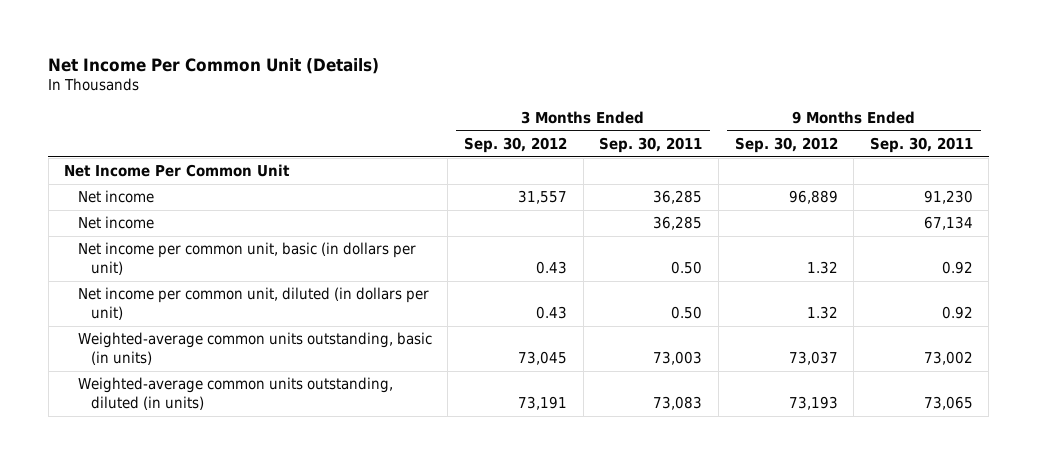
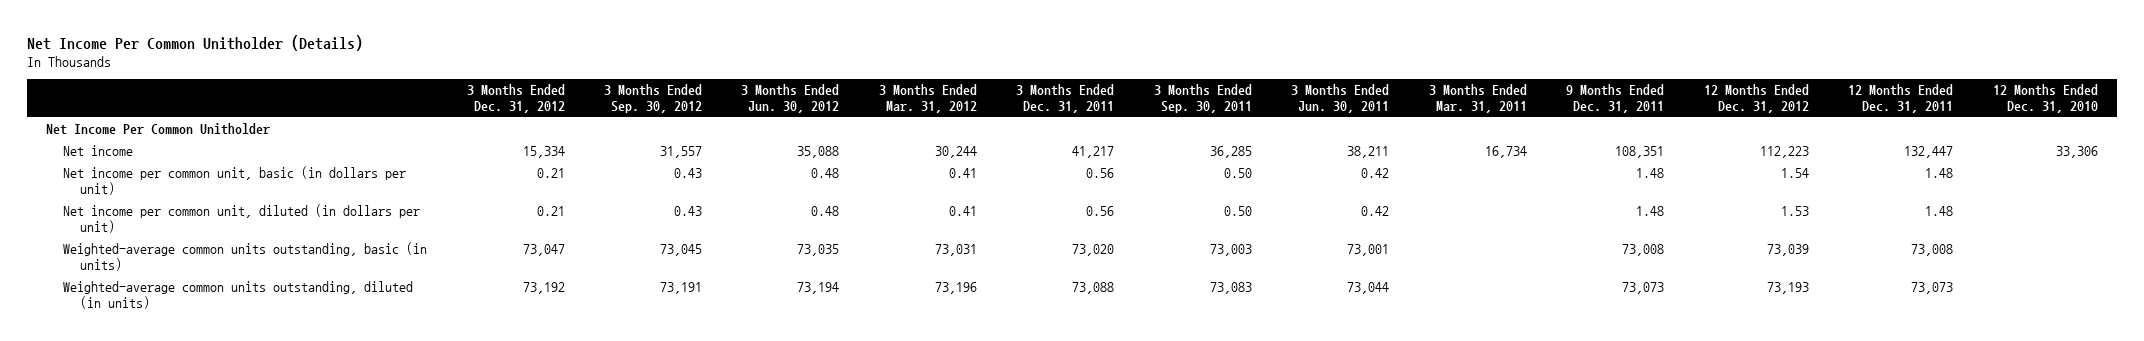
- Net Income Per Common Unit (Details)
+ Net Income Per Common Unitholder (Details)
- | 3 Months Ended Sep. 30, 2012 | 3 Months Ended Sep. 30, 2011 | 9 Months Ended Sep. 30, 2012 | 9 Months Ended Sep. 30, 2011
+ | 3 Months Ended Dec. 31, 2012 | 3 Months Ended Sep. 30, 2012 | 3 Months Ended Jun. 30, 2012 | 3 Months Ended Mar. 31, 2012 | 3 Months Ended Dec. 31, 2011 | 3 Months Ended Sep. 30, 2011 | 3 Months Ended Jun. 30, 2011 | 3 Months Ended Mar. 31, 2011 | 9 Months Ended Dec. 31, 2011 | 12 Months Ended Dec. 31, 2012 | 12 Months Ended Dec. 31, 2011 | 12 Months Ended Dec. 31, 2010
- Net Income Per Common Unit
+ Net Income Per Common Unitholder
- Net income | | 36,285 | | 67,134

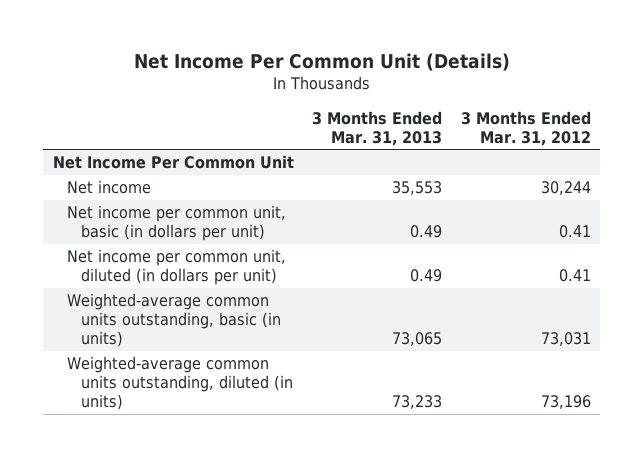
- Net Income Per Common Unitholder (Details)
+ Net Income Per Common Unit (Details)
- | 3 Months Ended Dec. 31, 2012 | 3 Months Ended Sep. 30, 2012 | 3 Months Ended Jun. 30, 2012 | 3 Months Ended Mar. 31, 2012 | 3 Months Ended Dec. 31, 2011 | 3 Months Ended Sep. 30, 2011 | 3 Months Ended Jun. 30, 2011 | 3 Months Ended Mar. 31, 2011 | 9 Months Ended Dec. 31, 2011 | 12 Months Ended Dec. 31, 2012 | 12 Months Ended Dec. 31, 2011 | 12 Months Ended Dec. 31, 2010
+ | 3 Months Ended Mar. 31, 2013 | 3 Months Ended Mar. 31, 2012
- Net Income Per Common Unitholder
+ Net Income Per Common Unit

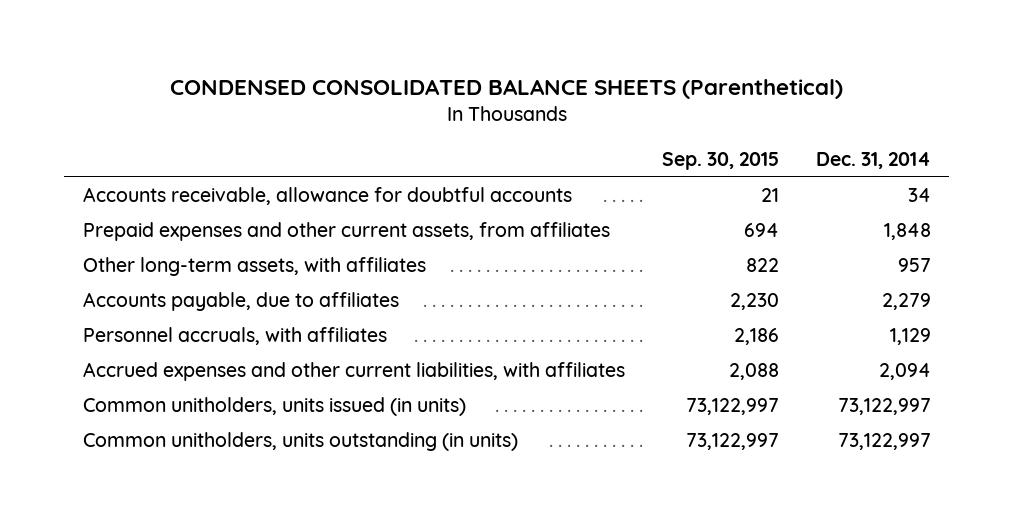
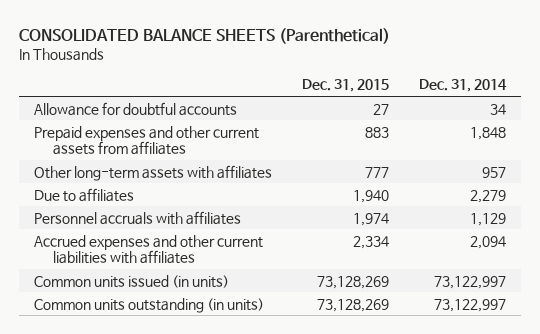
- CONDENSED CONSOLIDATED BALANCE SHEETS (Parenthetical)
+ CONSOLIDATED BALANCE SHEETS (Parenthetical)
- | Sep. 30, 2015 | Dec. 31, 2014
+ | Dec. 31, 2015 | Dec. 31, 2014
- Accounts receivable, allowance for doubtful accounts | 21 | 34
- Prepaid expenses and other current assets, from affiliates | 694 | 1,848
- Other long-term assets, with affiliates | 822 | 957
- Accounts payable, due to affiliates | 2,230 | 2,279
- Personnel accruals, with affiliates | 2,186 | 1,129
- Accrued expenses and other current liabilities, with affiliates | 2,088 | 2,094
- Common unitholders, units issued (in units) | 73,122,997 | 73,122,997
- Common unitholders, units outstanding (in units) | 73,122,997 | 73,122,997
+ Allowance for doubtful accounts | 27 | 34
+ Prepaid expenses and other current assets from affiliates | 883 | 1,848
+ Other long-term assets with affiliates | 777 | 957
+ Due to affiliates | 1,940 | 2,279
+ Personnel accruals with affiliates | 1,974 | 1,129
+ Accrued expenses and other current liabilities with affiliates | 2,334 | 2,094
+ Common units issued (in units) | 73,128,269 | 73,122,997
+ Common units outstanding (in units) | 73,128,269 | 73,122,997

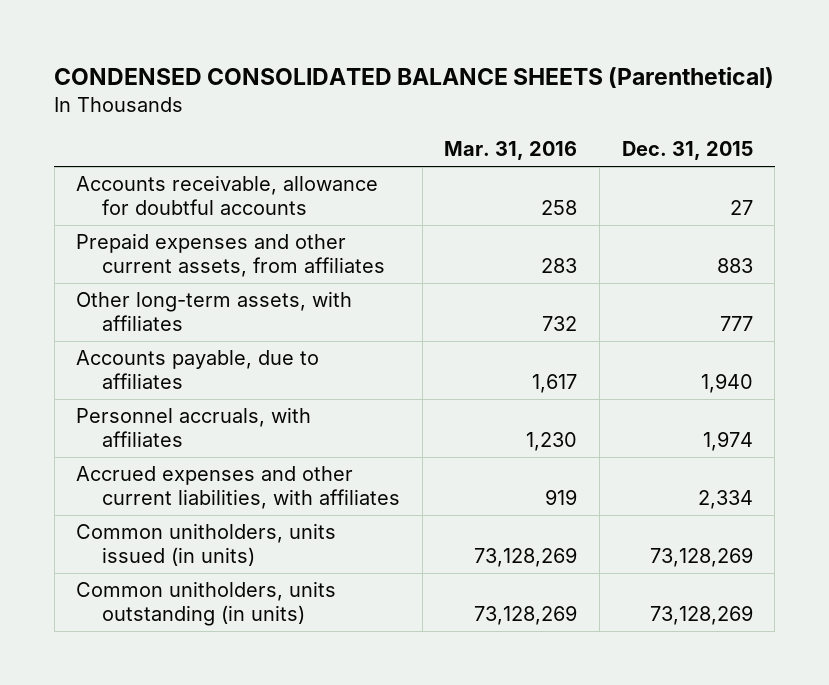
- CONSOLIDATED BALANCE SHEETS (Parenthetical)
+ CONDENSED CONSOLIDATED BALANCE SHEETS (Parenthetical)
- | Dec. 31, 2015 | Dec. 31, 2014
+ | Mar. 31, 2016 | Dec. 31, 2015
- Allowance for doubtful accounts | 27 | 34
- Prepaid expenses and other current assets from affiliates | 883 | 1,848
- Other long-term assets with affiliates | 777 | 957
- Due to affiliates | 1,940 | 2,279
- Personnel accruals with affiliates | 1,974 | 1,129
- Accrued expenses and other current liabilities with affiliates | 2,334 | 2,094
- Common units issued (in units) | 73,128,269 | 73,122,997
- Common units outstanding (in units) | 73,128,269 | 73,122,997
+ Accounts receivable, allowance for doubtful accounts | 258 | 27
+ Prepaid expenses and other current assets, from affiliates | 283 | 883
+ Other long-term assets, with affiliates | 732 | 777
+ Accounts payable, due to affiliates | 1,617 | 1,940
+ Personnel accruals, with affiliates | 1,230 | 1,974
+ Accrued expenses and other current liabilities, with affiliates | 919 | 2,334
+ Common unitholders, units issued (in units) | 73,128,269 | 73,128,269
+ Common unitholders, units outstanding (in units) | 73,128,269 | 73,128,269

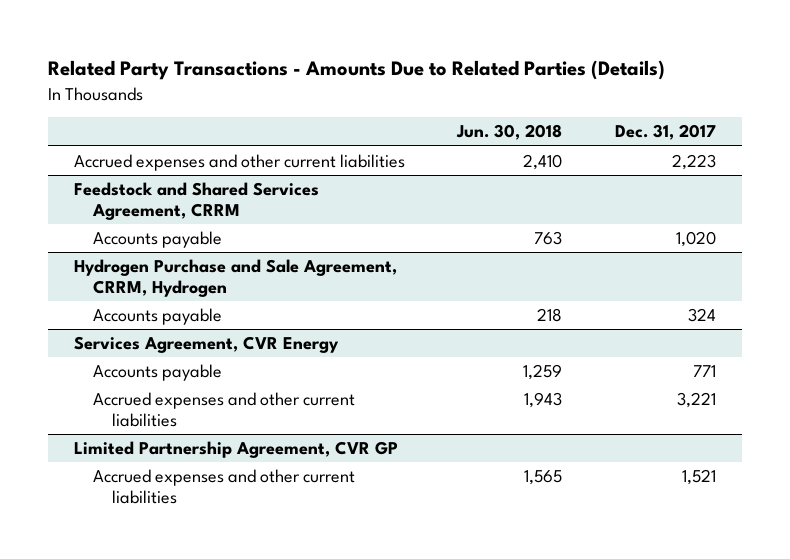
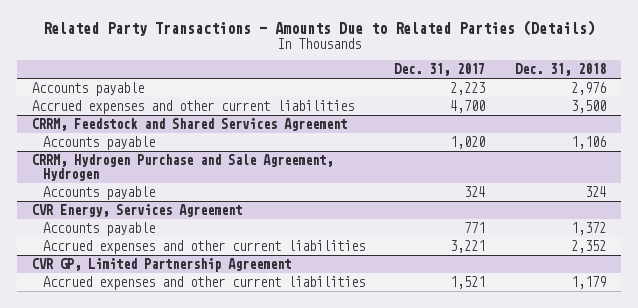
- | Jun. 30, 2018 | Dec. 31, 2017
+ | Dec. 31, 2017 | Dec. 31, 2018
- Accrued expenses and other current liabilities | 2,410 | 2,223
- Feedstock and Shared Services Agreement, CRRM
+ Accounts payable | 2,223 | 2,976
+ Accrued expenses and other current liabilities | 4,700 | 3,500
+ CRRM, Feedstock and Shared Services Agreement
- Hydrogen Purchase and Sale Agreement, CRRM, Hydrogen
+ CRRM, Hydrogen Purchase and Sale Agreement, Hydrogen
- Services Agreement, CVR Energy
+ CVR Energy, Services Agreement
- Limited Partnership Agreement, CVR GP
+ CVR GP, Limited Partnership Agreement

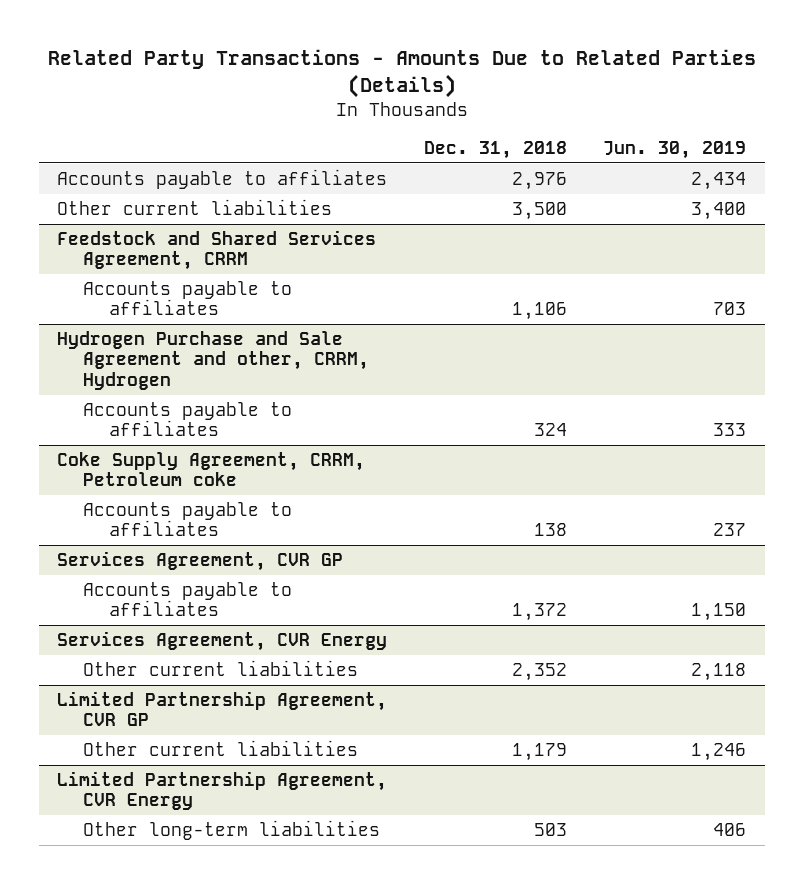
- | Dec. 31, 2017 | Dec. 31, 2018
+ | Dec. 31, 2018 | Jun. 30, 2019
- Accounts payable | 2,223 | 2,976
- Accrued expenses and other current liabilities | 4,700 | 3,500
- CRRM, Feedstock and Shared Services Agreement
- Accounts payable | 1,020 | 1,106
- CRRM, Hydrogen Purchase and Sale Agreement, Hydrogen
- Accounts payable | 324 | 324
- CVR Energy, Services Agreement
- Accounts payable | 771 | 1,372
- Accrued expenses and other current liabilities | 3,221 | 2,352
- CVR GP, Limited Partnership Agreement
- Accrued expenses and other current liabilities | 1,521 | 1,179
+ Accounts payable to affiliates | 2,976 | 2,434
+ Other current liabilities | 3,500 | 3,400
+ Feedstock and Shared Services Agreement, CRRM
+ Accounts payable to affiliates | 1,106 | 703
+ Hydrogen Purchase and Sale Agreement and other, CRRM, Hydrogen
+ Accounts payable to affiliates | 324 | 333
+ Coke Supply Agreement, CRRM, Petroleum coke
+ Accounts payable to affiliates | 138 | 237
+ Services Agreement, CVR GP
+ Accounts payable to affiliates | 1,372 | 1,150
+ Services Agreement, CVR Energy
+ Other current liabilities | 2,352 | 2,118
+ Limited Partnership Agreement, CVR GP
+ Other current liabilities | 1,179 | 1,246
+ Limited Partnership Agreement, CVR Energy
+ Other long-term liabilities | 503 | 406

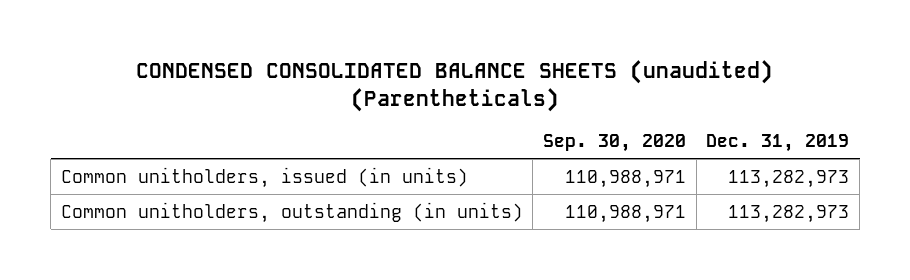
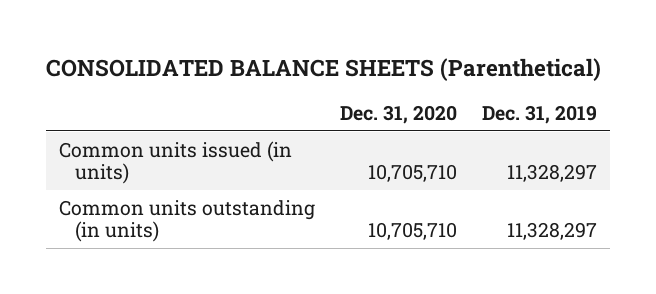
- CONDENSED CONSOLIDATED BALANCE SHEETS (unaudited) (Parentheticals)
+ CONSOLIDATED BALANCE SHEETS (Parenthetical)
- | Sep. 30, 2020 | Dec. 31, 2019
+ | Dec. 31, 2020 | Dec. 31, 2019
- Common unitholders, issued (in units) | 110,988,971 | 113,282,973
- Common unitholders, outstanding (in units) | 110,988,971 | 113,282,973
+ Common units issued (in units) | 10,705,710 | 11,328,297
+ Common units outstanding (in units) | 10,705,710 | 11,328,297

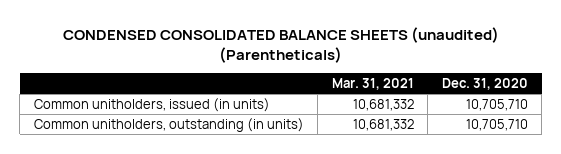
- CONSOLIDATED BALANCE SHEETS (Parenthetical)
+ CONDENSED CONSOLIDATED BALANCE SHEETS (unaudited) (Parentheticals)
- | Dec. 31, 2020 | Dec. 31, 2019
+ | Mar. 31, 2021 | Dec. 31, 2020
- Common units issued (in units) | 10,705,710 | 11,328,297
- Common units outstanding (in units) | 10,705,710 | 11,328,297
+ Common unitholders, issued (in units) | 10,681,332 | 10,705,710
+ Common unitholders, outstanding (in units) | 10,681,332 | 10,705,710

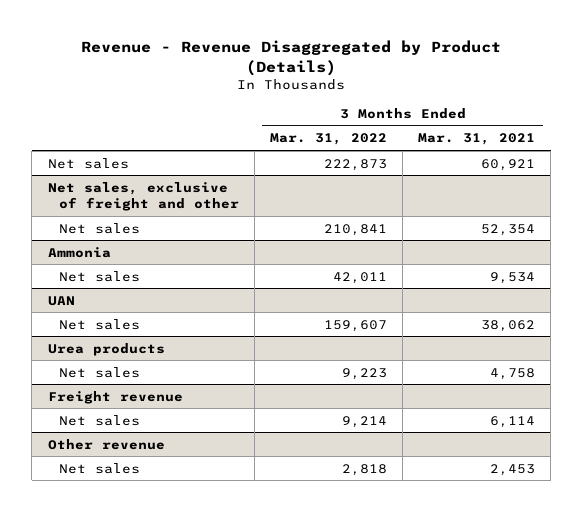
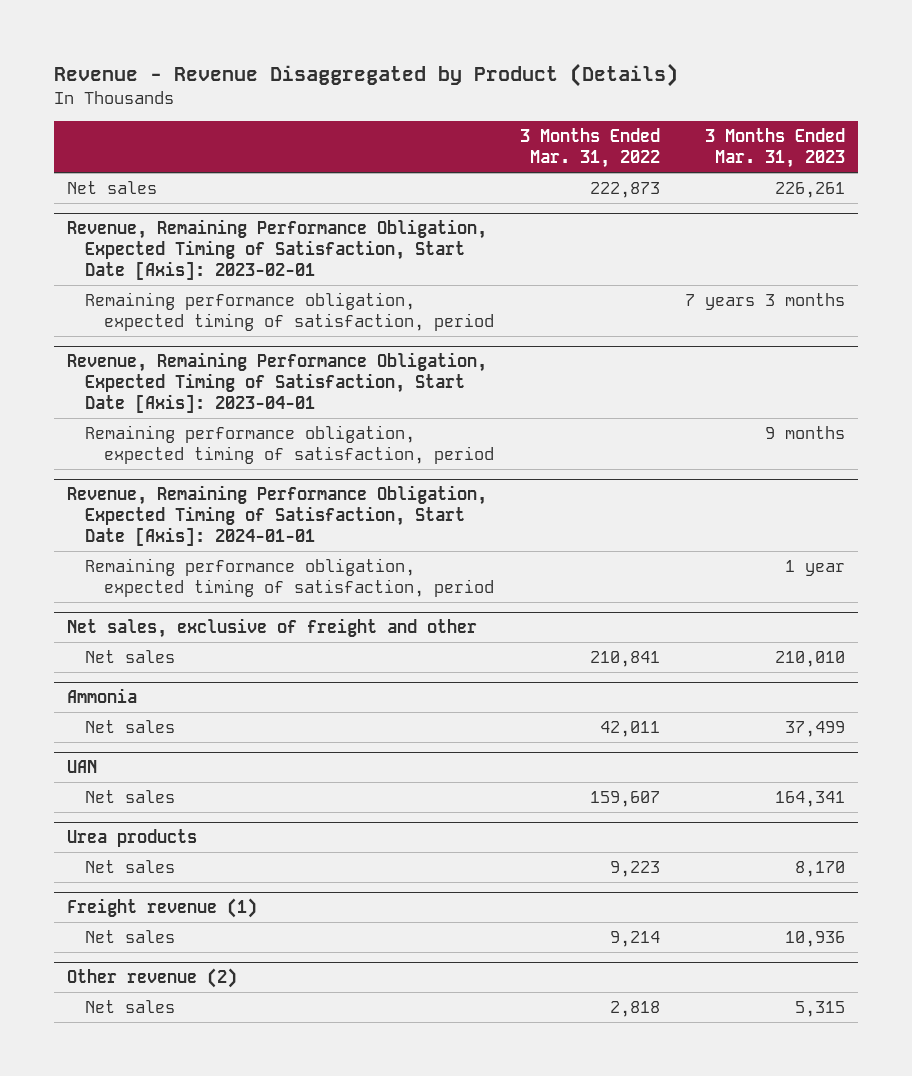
- | 3 Months Ended Mar. 31, 2022 | 3 Months Ended Mar. 31, 2021
+ | 3 Months Ended Mar. 31, 2022 | 3 Months Ended Mar. 31, 2023
+ Revenue, Remaining Performance Obligation, Expected Timing of Satisfaction, Start Date [Axis]: 2023-02-01
+ Remaining performance obligation, expected timing of satisfaction, period | | 7 years 3 months
+ Revenue, Remaining Performance Obligation, Expected Timing of Satisfaction, Start Date [Axis]: 2023-04-01
+ Remaining performance obligation, expected timing of satisfaction, period | | 9 months
+ Revenue, Remaining Performance Obligation, Expected Timing of Satisfaction, Start Date [Axis]: 2024-01-01
+ Remaining performance obligation, expected timing of satisfaction, period | | 1 year
- Freight revenue
+ Freight revenue (1)
- Other revenue
+ Other revenue (2)

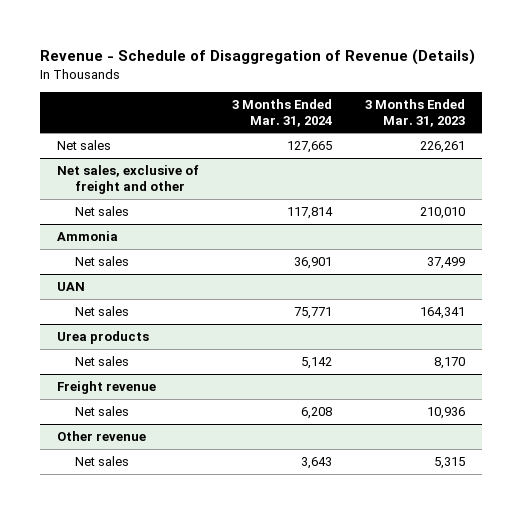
- Revenue - Revenue Disaggregated by Product (Details)
+ Revenue - Schedule of Disaggregation of Revenue (Details)
- | 3 Months Ended Mar. 31, 2022 | 3 Months Ended Mar. 31, 2023
+ | 3 Months Ended Mar. 31, 2024 | 3 Months Ended Mar. 31, 2023
- Revenue, Remaining Performance Obligation, Expected Timing of Satisfaction, Start Date [Axis]: 2023-02-01
- Remaining performance obligation, expected timing of satisfaction, period | | 7 years 3 months
- Revenue, Remaining Performance Obligation, Expected Timing of Satisfaction, Start Date [Axis]: 2023-04-01
- Remaining performance obligation, expected timing of satisfaction, period | | 9 months
- Revenue, Remaining Performance Obligation, Expected Timing of Satisfaction, Start Date [Axis]: 2024-01-01
- Remaining performance obligation, expected timing of satisfaction, period | | 1 year
- Freight revenue (1)
+ Freight revenue
- Other revenue (2)
+ Other revenue

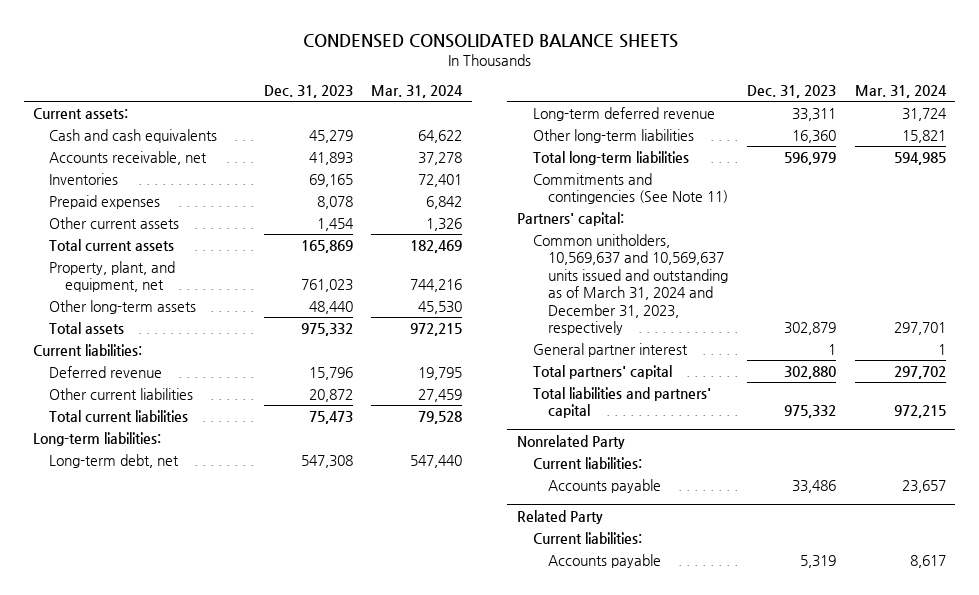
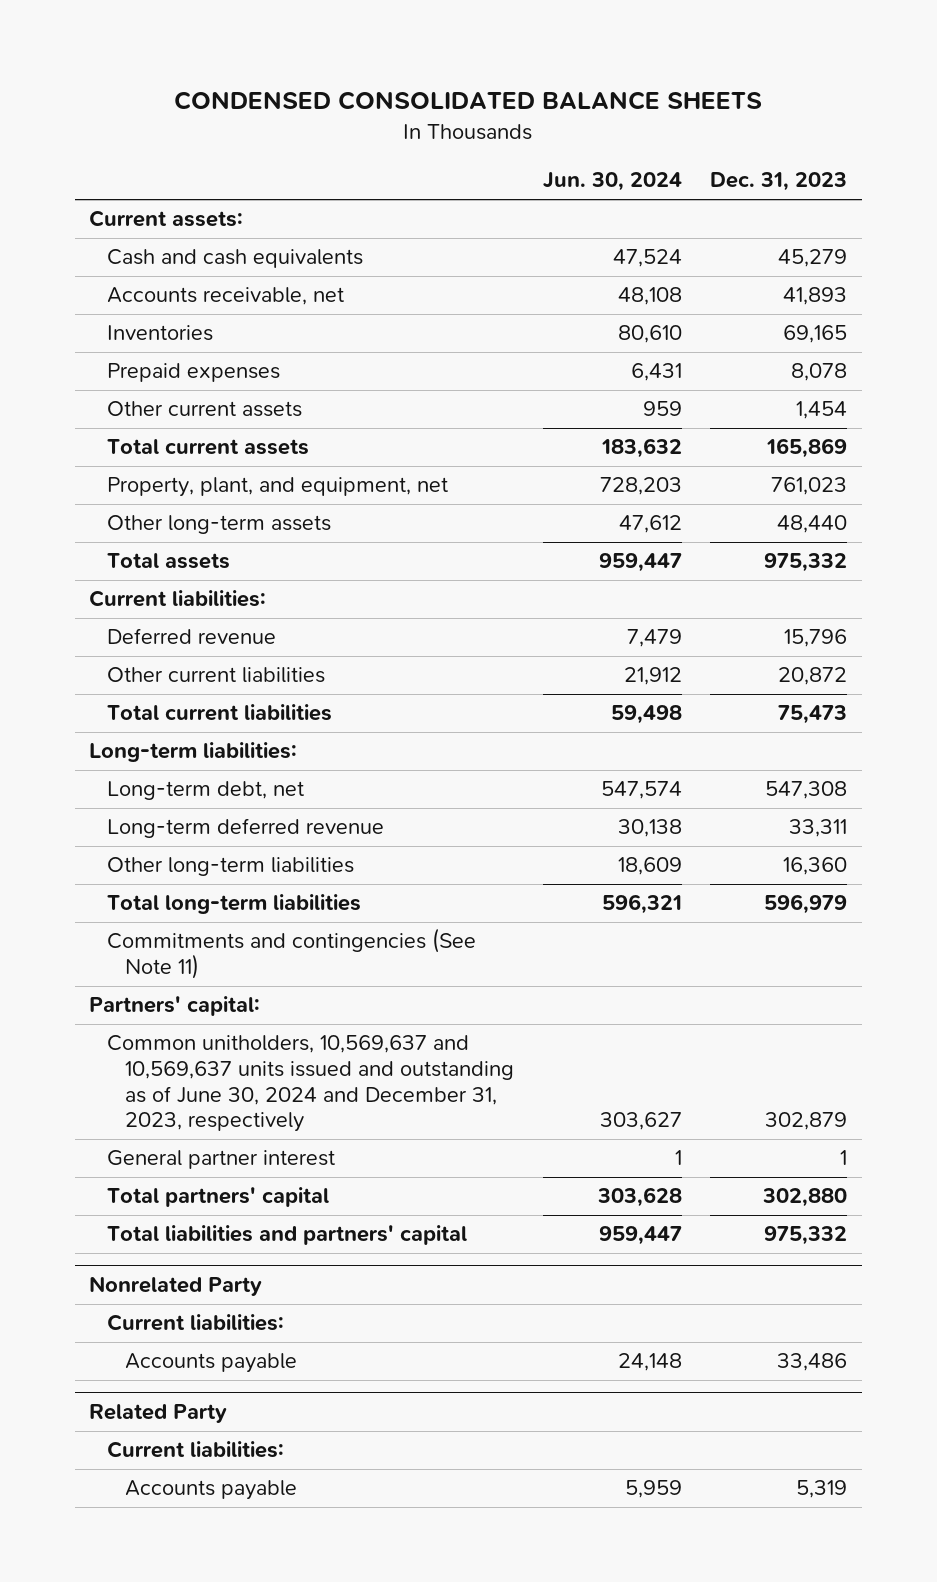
- | Dec. 31, 2023 | Mar. 31, 2024
+ | Jun. 30, 2024 | Dec. 31, 2023
- Common unitholders, 10,569,637 and 10,569,637 units issued and outstanding as of March 31, 2024 and December 31, 2023, respectively | 302,879 | 297,701
+ Common unitholders, 10,569,637 and 10,569,637 units issued and outstanding as of June 30, 2024 and December 31, 2023, respectively | 303,627 | 302,879

